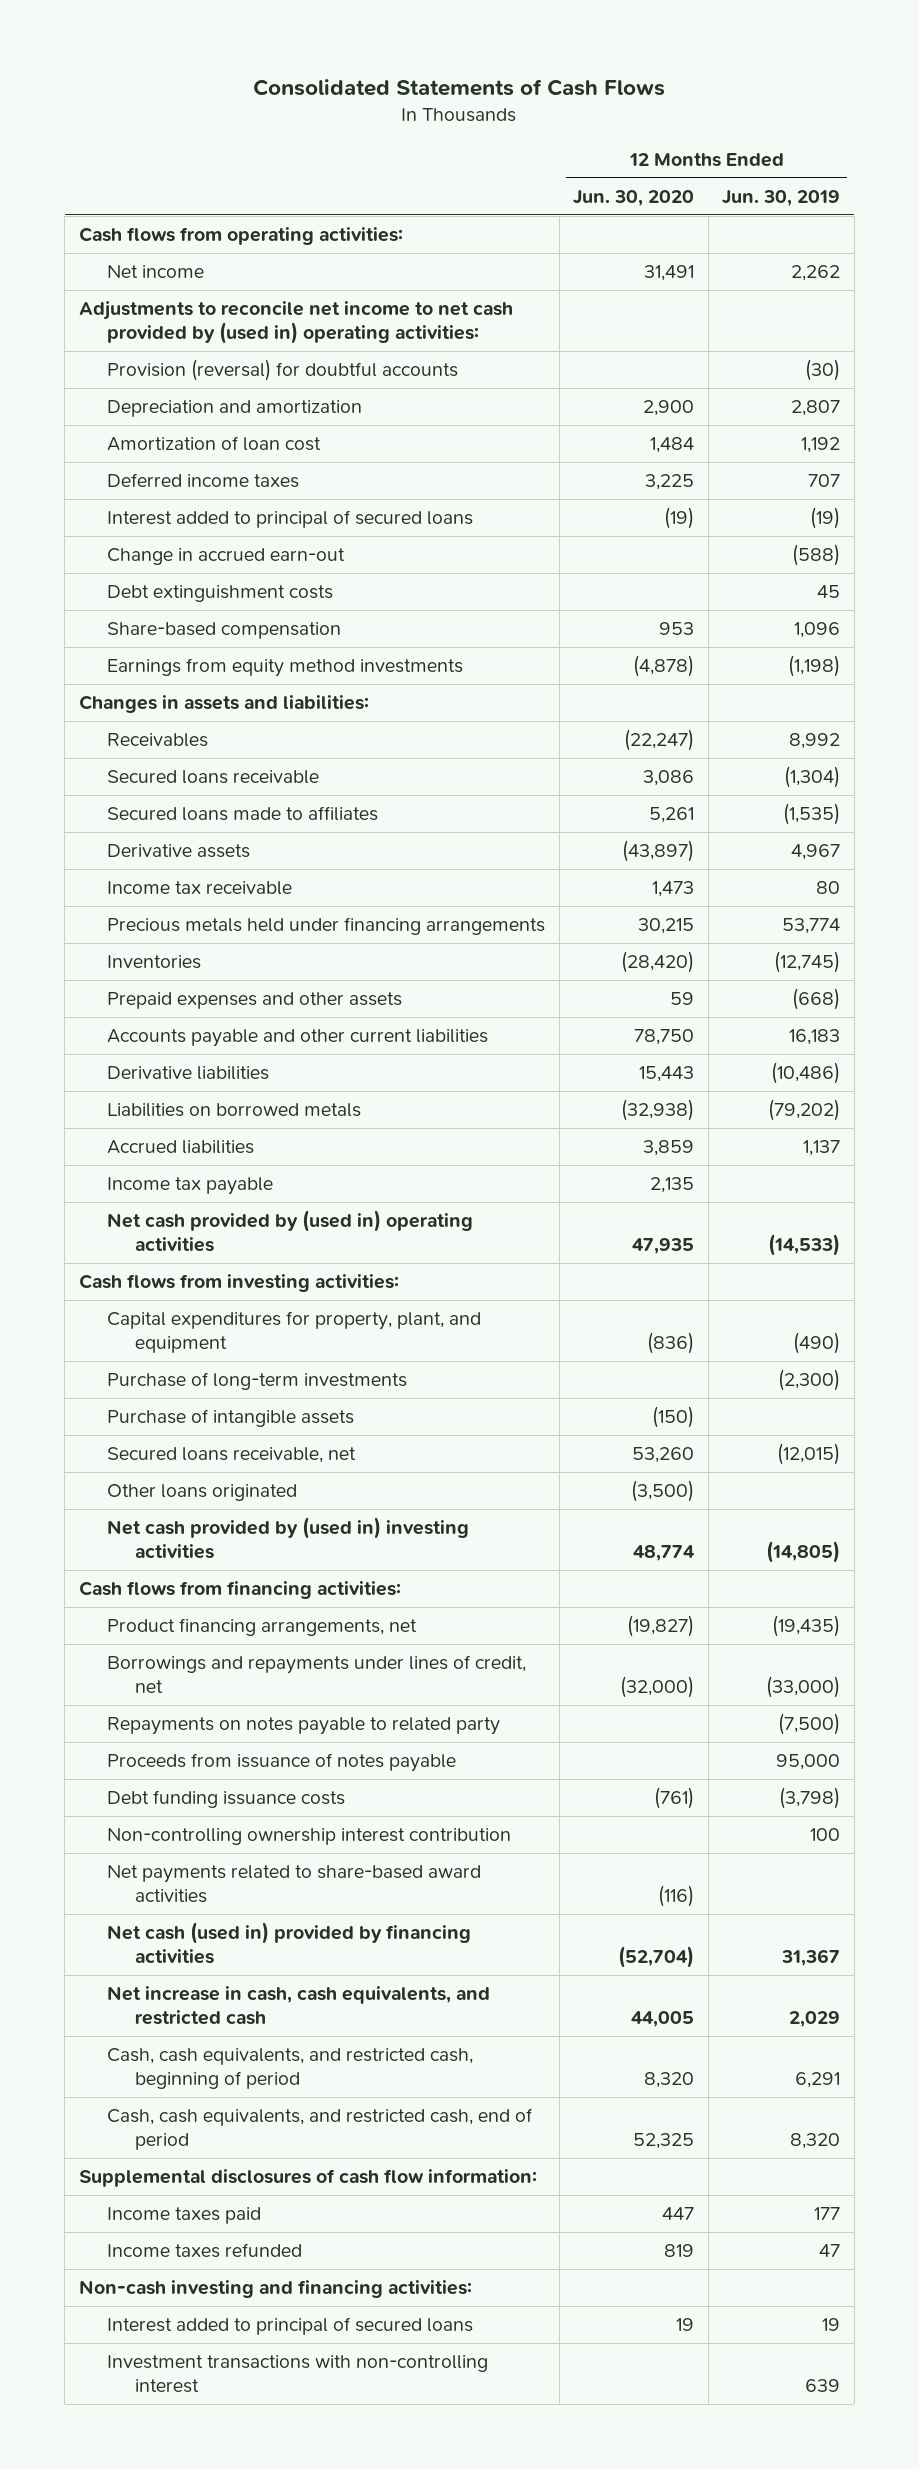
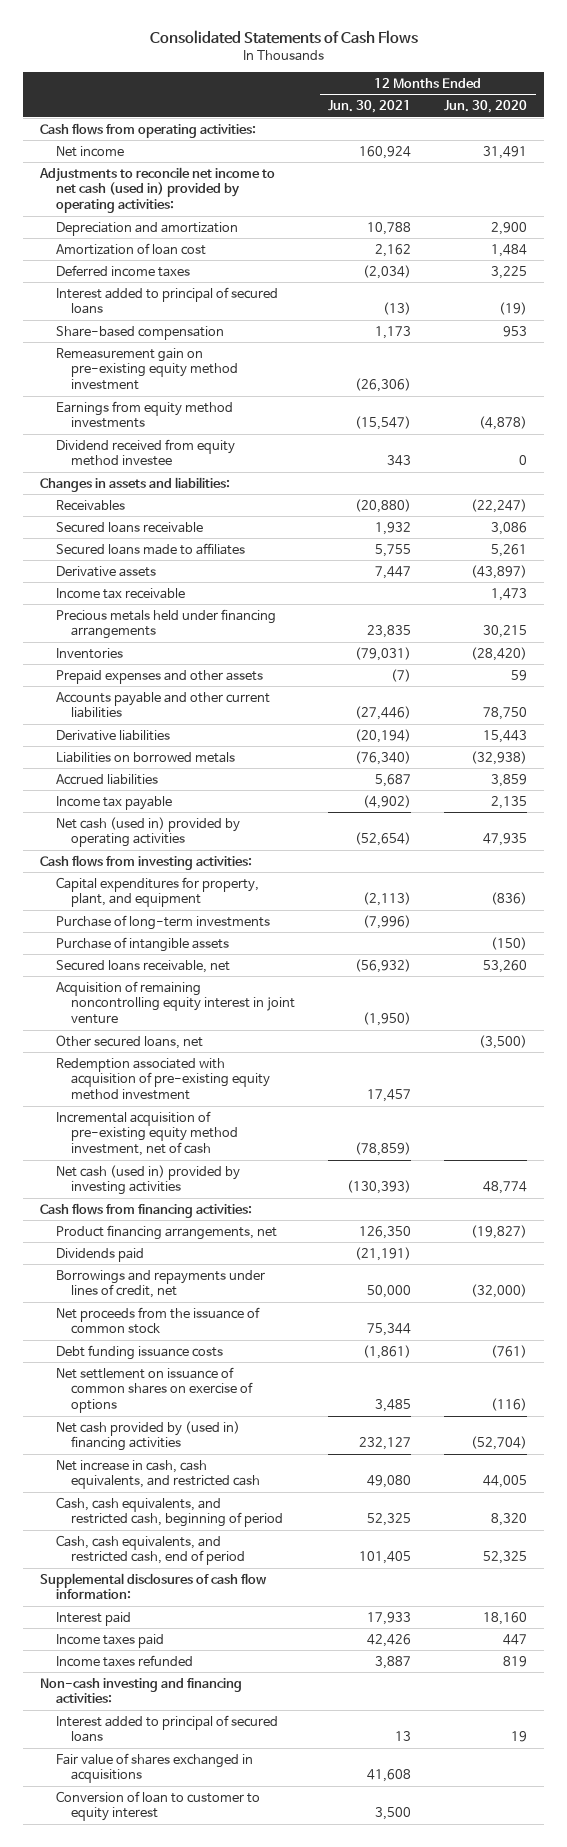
- | 12 Months Ended Jun. 30, 2020 | 12 Months Ended Jun. 30, 2019
+ | 12 Months Ended Jun. 30, 2021 | 12 Months Ended Jun. 30, 2020
- Adjustments to reconcile net income to net cash provided by (used in) operating activities:
- Provision (reversal) for doubtful accounts | | (30)
+ Adjustments to reconcile net income to net cash (used in) provided by operating activities:
- Change in accrued earn-out | | (588)
- Debt extinguishment costs | | 45
+ Remeasurement gain on pre-existing equity method investment | (26,306) |
+ Dividend received from equity method investee | 343 | 0
- Net cash provided by (used in) operating activities | 47,935 | (14,533)
+ Net cash (used in) provided by operating activities | (52,654) | 47,935
- Other loans originated | (3,500) |
- Net cash provided by (used in) investing activities | 48,774 | (14,805)
+ Acquisition of remaining noncontrolling equity interest in joint venture | (1,950) |
+ Other secured loans, net | | (3,500)
+ Redemption associated with acquisition of pre-existing equity method investment | 17,457 |
+ Incremental acquisition of pre-existing equity method investment, net of cash | (78,859) |
+ Net cash (used in) provided by investing activities | (130,393) | 48,774
+ Dividends paid | (21,191) |
- Repayments on notes payable to related party | | (7,500)
- Proceeds from issuance of notes payable | | 95,000
+ Net proceeds from the issuance of common stock | 75,344 |
- Non-controlling ownership interest contribution | | 100
- Net payments related to share-based award activities | (116) |
- Net cash (used in) provided by financing activities | (52,704) | 31,367
+ Net settlement on issuance of common shares on exercise of options | 3,485 | (116)
+ Net cash provided by (used in) financing activities | 232,127 | (52,704)
+ Interest paid | 17,933 | 18,160
- Investment transactions with non-controlling interest | | 639
+ Fair value of shares exchanged in acquisitions | 41,608 |
+ Conversion of loan to customer to equity interest | 3,500 |

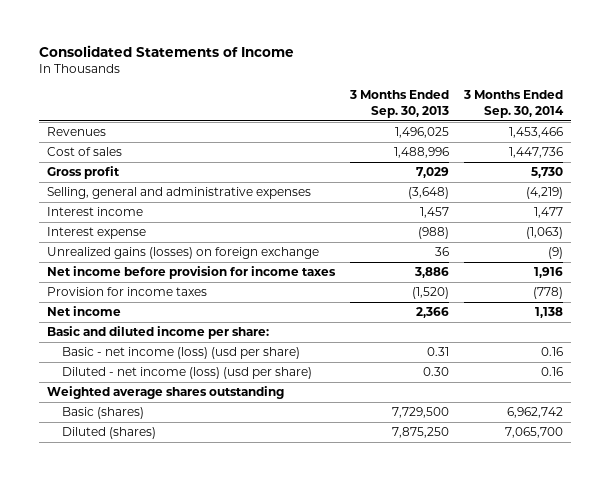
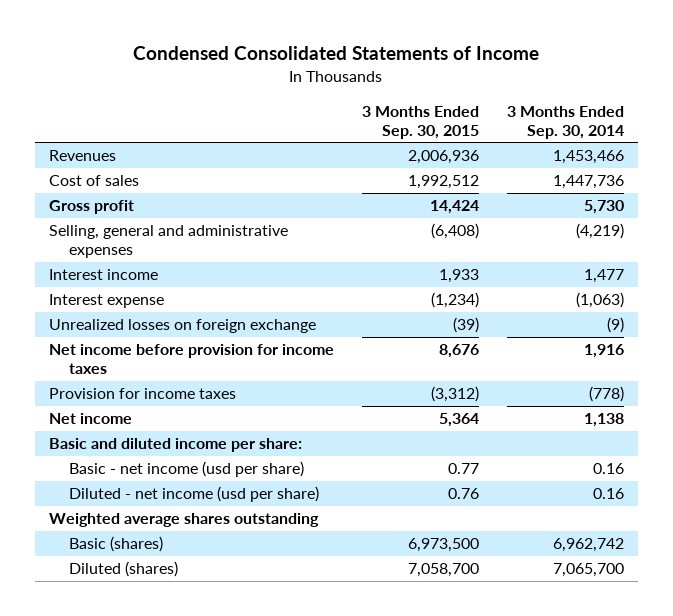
- Consolidated Statements of Income
+ Condensed Consolidated Statements of Income
- | 3 Months Ended Sep. 30, 2013 | 3 Months Ended Sep. 30, 2014
+ | 3 Months Ended Sep. 30, 2015 | 3 Months Ended Sep. 30, 2014
- Unrealized gains (losses) on foreign exchange | 36 | (9)
+ Unrealized losses on foreign exchange | (39) | (9)
- Basic - net income (loss) (usd per share) | 0.31 | 0.16
- Diluted - net income (loss) (usd per share) | 0.30 | 0.16
+ Basic - net income (usd per share) | 0.77 | 0.16
+ Diluted - net income (usd per share) | 0.76 | 0.16

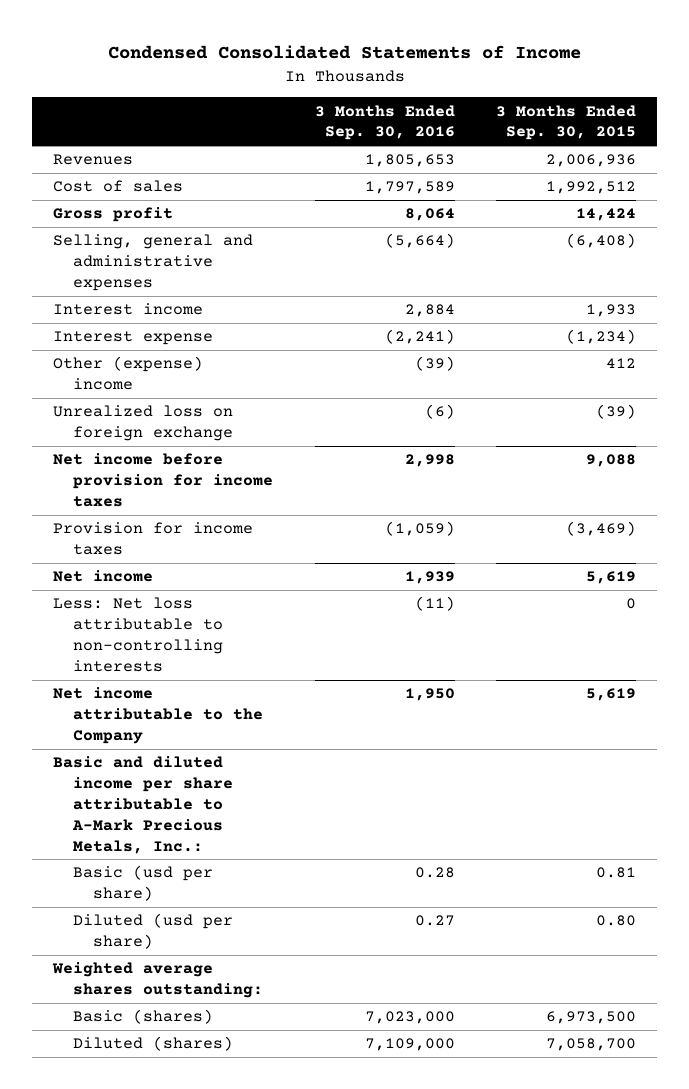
- | 3 Months Ended Sep. 30, 2015 | 3 Months Ended Sep. 30, 2014
+ | 3 Months Ended Sep. 30, 2016 | 3 Months Ended Sep. 30, 2015
- Unrealized losses on foreign exchange | (39) | (9)
- Net income before provision for income taxes | 8,676 | 1,916
- Provision for income taxes | (3,312) | (778)
- Net income | 5,364 | 1,138
- Basic and diluted income per share:
- Basic - net income (usd per share) | 0.77 | 0.16
- Diluted - net income (usd per share) | 0.76 | 0.16
- Weighted average shares outstanding
+ Other (expense) income | (39) | 412
+ Unrealized loss on foreign exchange | (6) | (39)
+ Net income before provision for income taxes | 2,998 | 9,088
+ Provision for income taxes | (1,059) | (3,469)
+ Net income | 1,939 | 5,619
+ Less: Net loss attributable to non-controlling interests | (11) | 0
+ Net income attributable to the Company | 1,950 | 5,619
+ Basic and diluted income per share attributable to A-Mark Precious Metals, Inc.:
+ Basic (usd per share) | 0.28 | 0.81
+ Diluted (usd per share) | 0.27 | 0.80
+ Weighted average shares outstanding:

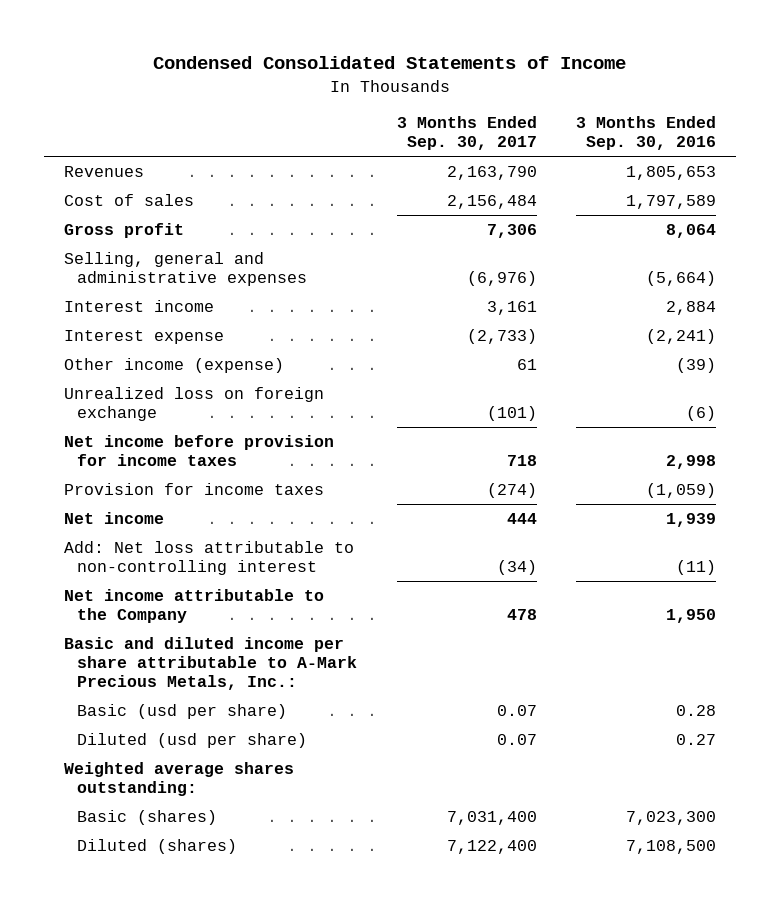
- | 3 Months Ended Sep. 30, 2016 | 3 Months Ended Sep. 30, 2015
+ | 3 Months Ended Sep. 30, 2017 | 3 Months Ended Sep. 30, 2016
- Other (expense) income | (39) | 412
+ Other income (expense) | 61 | (39)
- Less: Net loss attributable to non-controlling interests | (11) | 0
+ Add: Net loss attributable to non-controlling interest | (34) | (11)
- Basic (shares) | 7,023,000 | 6,973,500
- Diluted (shares) | 7,109,000 | 7,058,700
+ Basic (shares) | 7,031,400 | 7,023,300
+ Diluted (shares) | 7,122,400 | 7,108,500

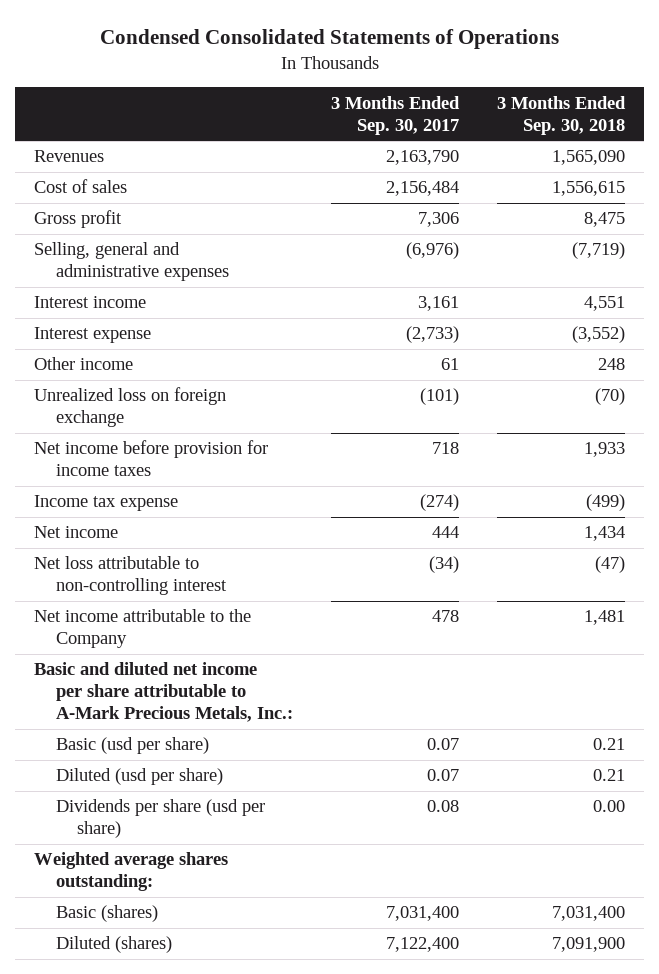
- Condensed Consolidated Statements of Income
+ Condensed Consolidated Statements of Operations
- | 3 Months Ended Sep. 30, 2017 | 3 Months Ended Sep. 30, 2016
+ | 3 Months Ended Sep. 30, 2017 | 3 Months Ended Sep. 30, 2018
- Other income (expense) | 61 | (39)
+ Other income | 61 | 248
- Provision for income taxes | (274) | (1,059)
+ Income tax expense | (274) | (499)
- Add: Net loss attributable to non-controlling interest | (34) | (11)
+ Net loss attributable to non-controlling interest | (34) | (47)
- Basic and diluted income per share attributable to A-Mark Precious Metals, Inc.:
+ Basic and diluted net income per share attributable to A-Mark Precious Metals, Inc.:
+ Dividends per share (usd per share) | 0.08 | 0.00

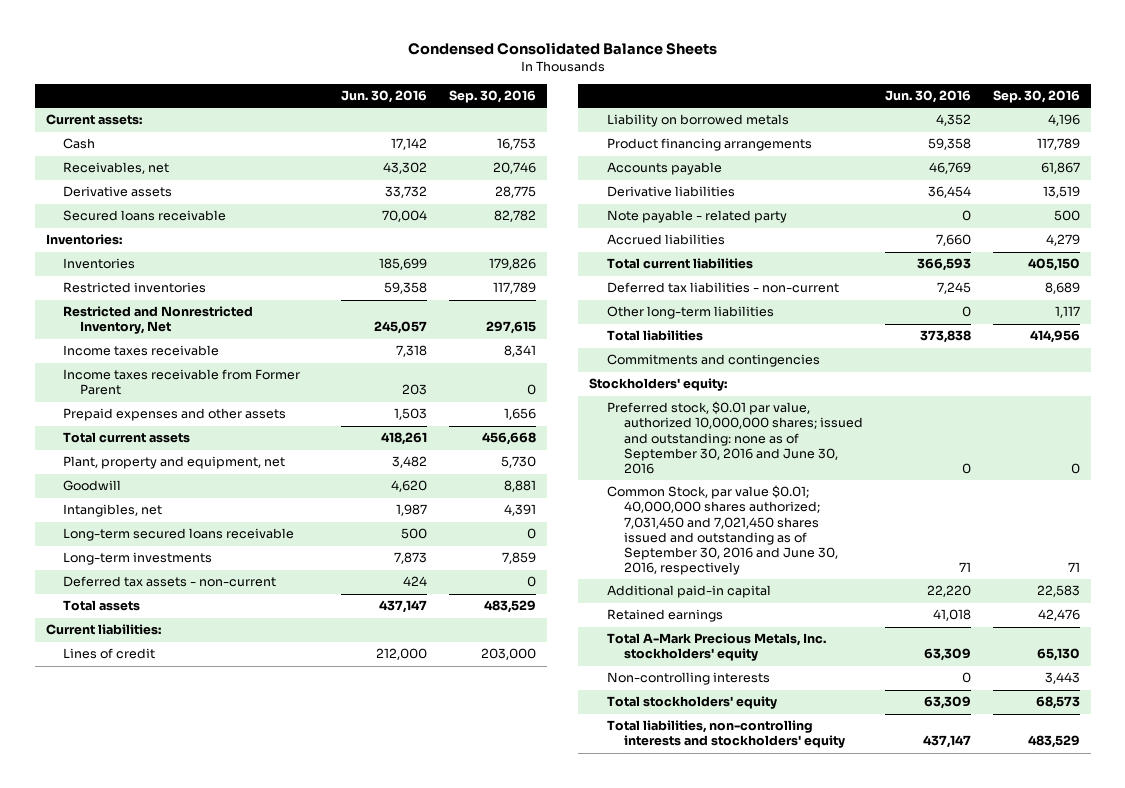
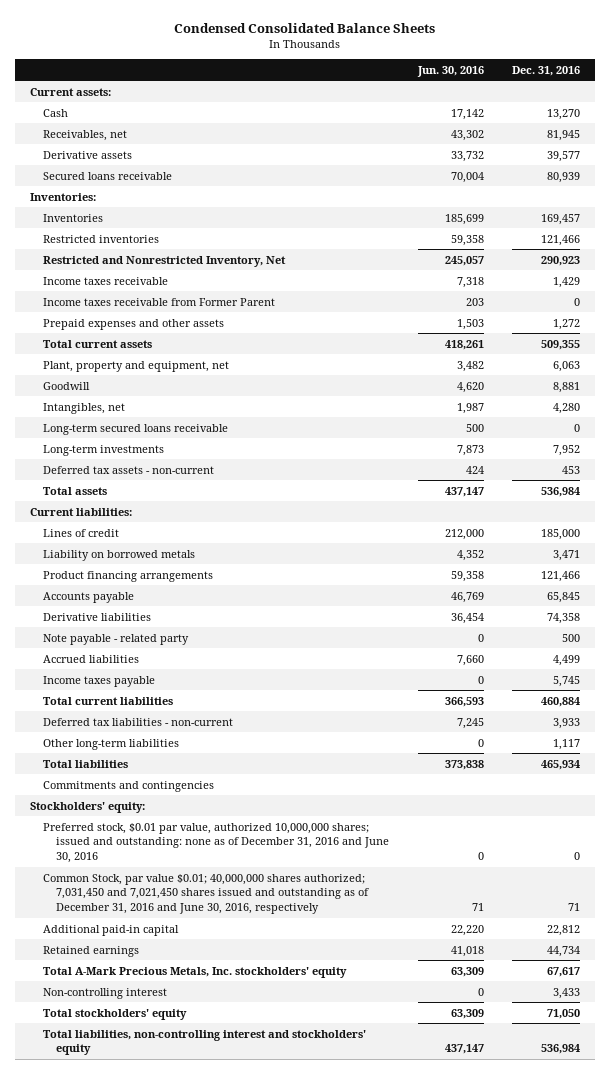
- | Jun. 30, 2016 | Sep. 30, 2016
+ | Jun. 30, 2016 | Dec. 31, 2016
+ Income taxes payable | 0 | 5,745
- Preferred stock, $0.01 par value, authorized 10,000,000 shares; issued and outstanding: none as of September 30, 2016 and June 30, 2016 | 0 | 0
- Common Stock, par value $0.01; 40,000,000 shares authorized; 7,031,450 and 7,021,450 shares issued and outstanding as of September 30, 2016 and June 30, 2016, respectively | 71 | 71
+ Preferred stock, $0.01 par value, authorized 10,000,000 shares; issued and outstanding: none as of December 31, 2016 and June 30, 2016 | 0 | 0
+ Common Stock, par value $0.01; 40,000,000 shares authorized; 7,031,450 and 7,021,450 shares issued and outstanding as of December 31, 2016 and June 30, 2016, respectively | 71 | 71
- Non-controlling interests | 0 | 3,443
+ Non-controlling interest | 0 | 3,433
- Total liabilities, non-controlling interests and stockholders' equity | 437,147 | 483,529
+ Total liabilities, non-controlling interest and stockholders' equity | 437,147 | 536,984

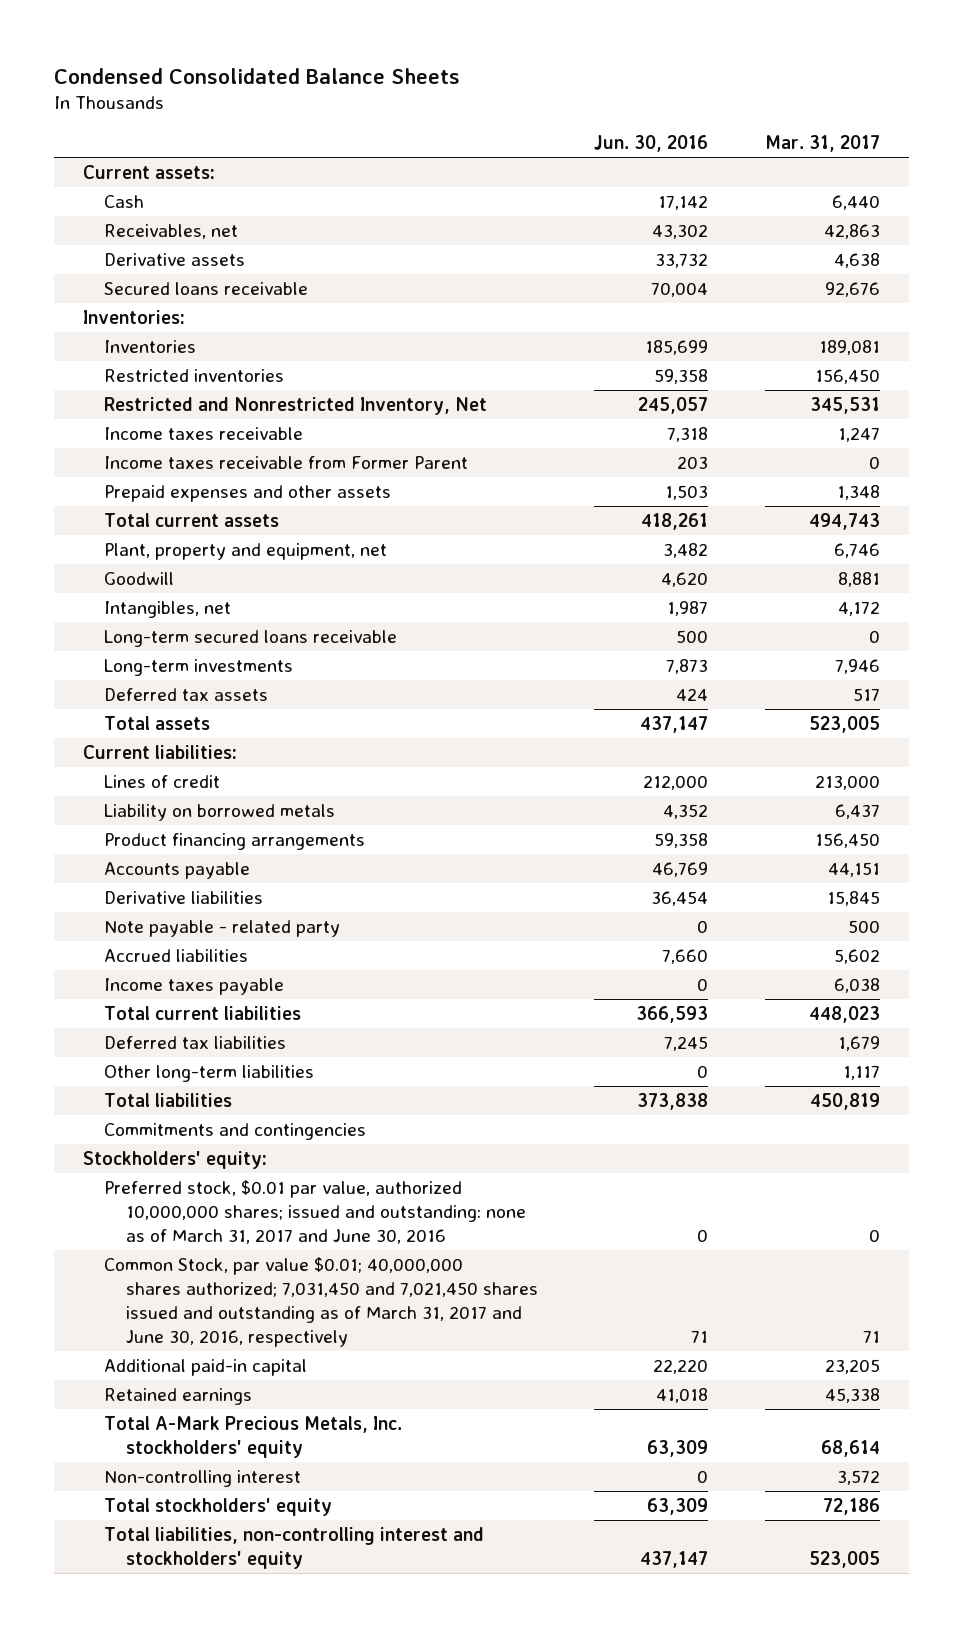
- | Jun. 30, 2016 | Dec. 31, 2016
+ | Jun. 30, 2016 | Mar. 31, 2017
- Deferred tax assets - non-current | 424 | 453
+ Deferred tax assets | 424 | 517
- Deferred tax liabilities - non-current | 7,245 | 3,933
+ Deferred tax liabilities | 7,245 | 1,679
- Preferred stock, $0.01 par value, authorized 10,000,000 shares; issued and outstanding: none as of December 31, 2016 and June 30, 2016 | 0 | 0
- Common Stock, par value $0.01; 40,000,000 shares authorized; 7,031,450 and 7,021,450 shares issued and outstanding as of December 31, 2016 and June 30, 2016, respectively | 71 | 71
+ Preferred stock, $0.01 par value, authorized 10,000,000 shares; issued and outstanding: none as of March 31, 2017 and June 30, 2016 | 0 | 0
+ Common Stock, par value $0.01; 40,000,000 shares authorized; 7,031,450 and 7,021,450 shares issued and outstanding as of March 31, 2017 and June 30, 2016, respectively | 71 | 71

